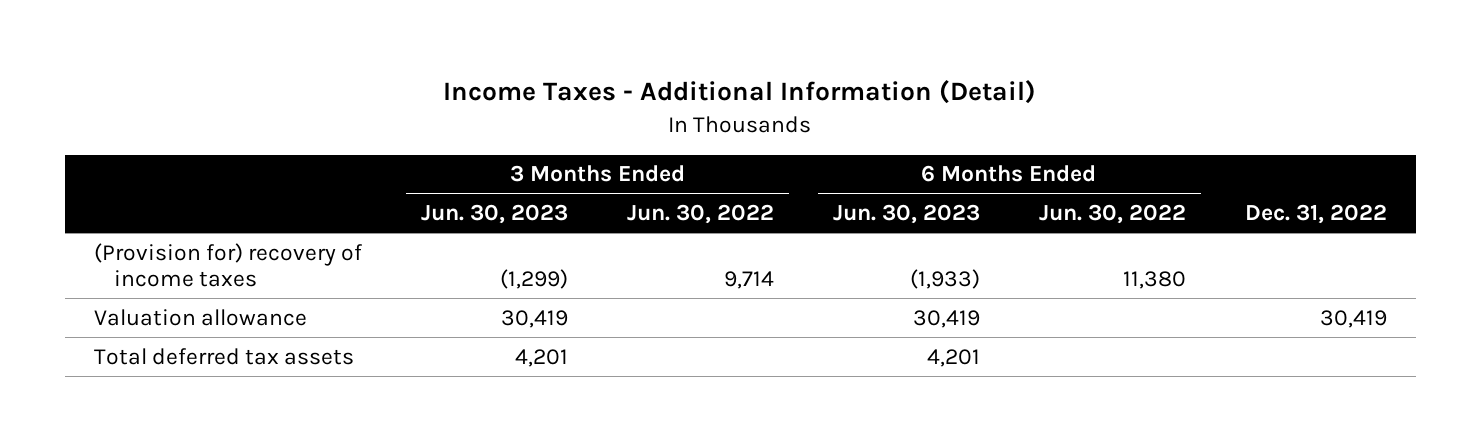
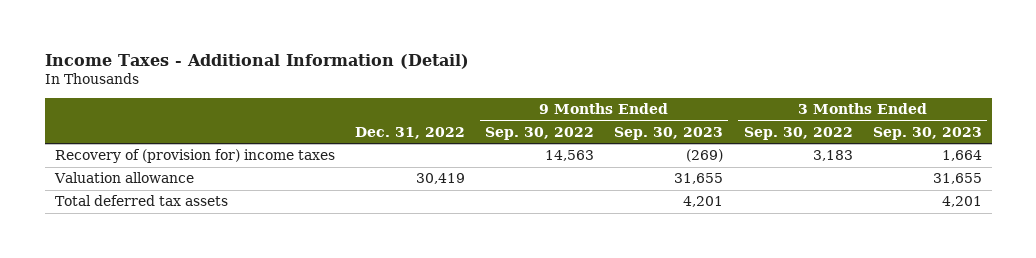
- | 3 Months Ended Jun. 30, 2023 | 3 Months Ended Jun. 30, 2022 | 6 Months Ended Jun. 30, 2023 | 6 Months Ended Jun. 30, 2022 | Dec. 31, 2022
+ | Dec. 31, 2022 | 9 Months Ended Sep. 30, 2022 | 9 Months Ended Sep. 30, 2023 | 3 Months Ended Sep. 30, 2022 | 3 Months Ended Sep. 30, 2023
- (Provision for) recovery of income taxes | (1,299) | 9,714 | (1,933) | 11,380 |
+ Recovery of (provision for) income taxes | | 14,563 | (269) | 3,183 | 1,664

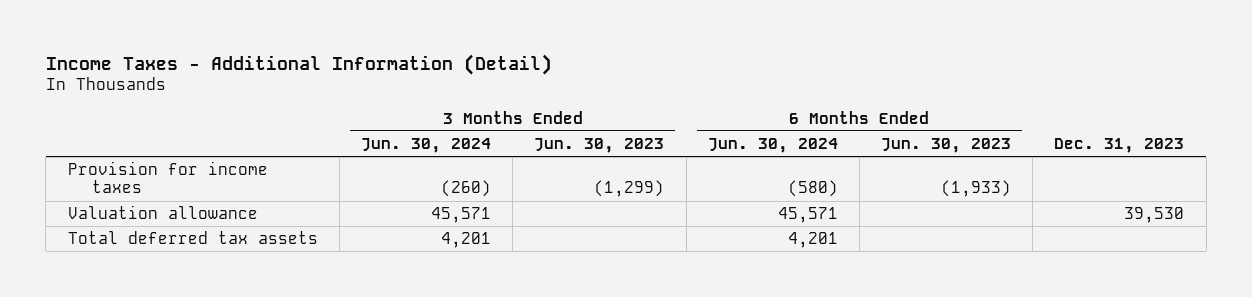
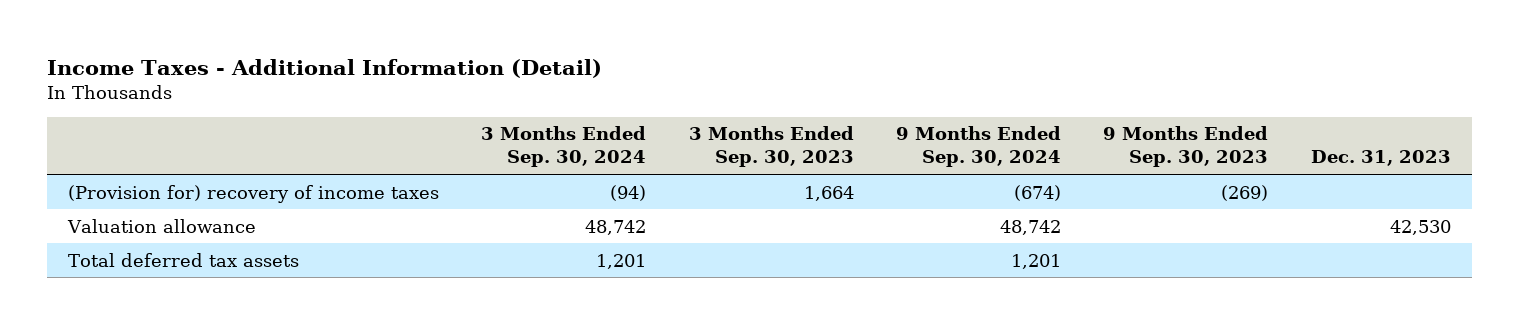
- | 3 Months Ended Jun. 30, 2024 | 3 Months Ended Jun. 30, 2023 | 6 Months Ended Jun. 30, 2024 | 6 Months Ended Jun. 30, 2023 | Dec. 31, 2023
+ | 3 Months Ended Sep. 30, 2024 | 3 Months Ended Sep. 30, 2023 | 9 Months Ended Sep. 30, 2024 | 9 Months Ended Sep. 30, 2023 | Dec. 31, 2023
- Provision for income taxes | (260) | (1,299) | (580) | (1,933) |
- Valuation allowance | 45,571 | | 45,571 | | 39,530
+ (Provision for) recovery of income taxes | (94) | 1,664 | (674) | (269) |
+ Valuation allowance | 48,742 | | 48,742 | | 42,530

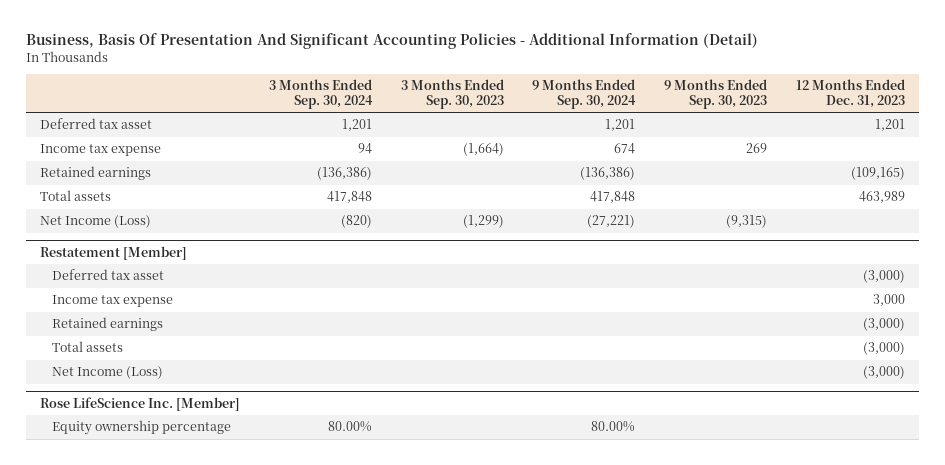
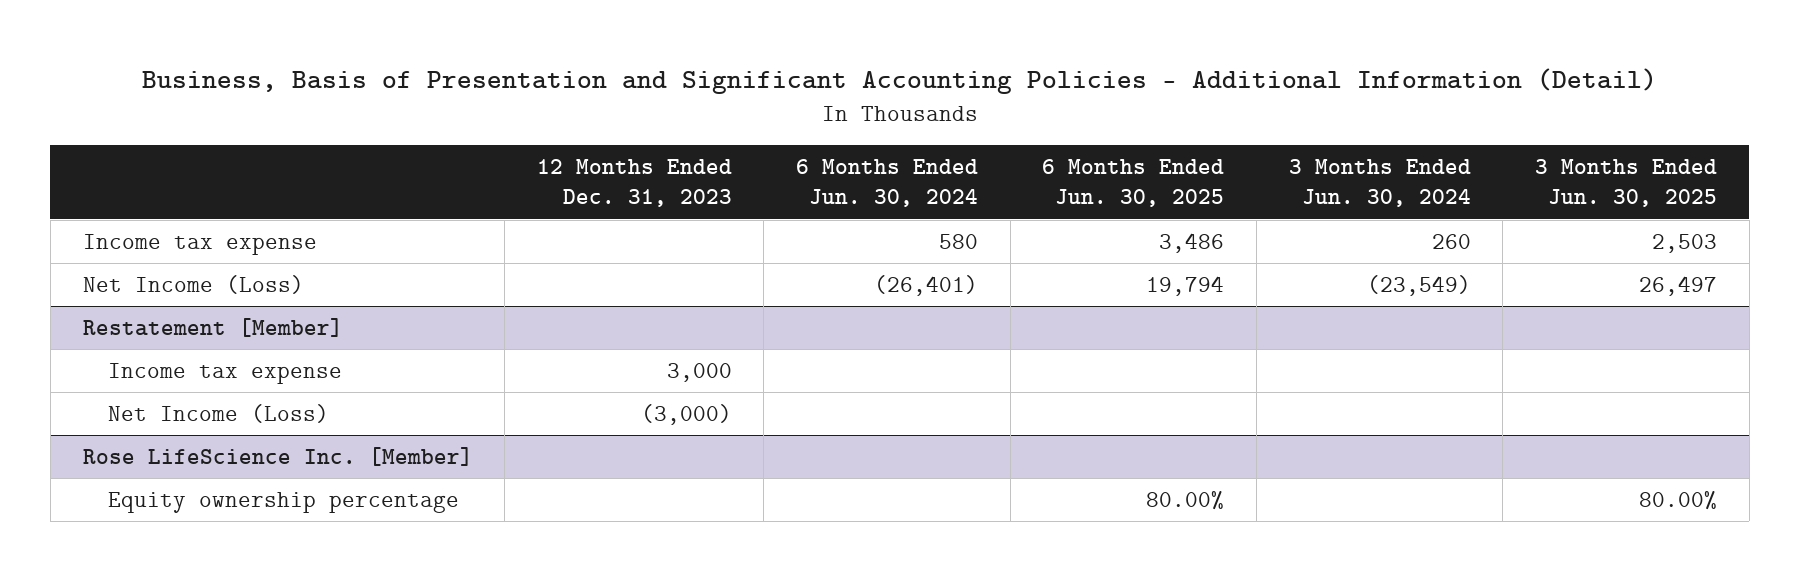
- Business, Basis Of Presentation And Significant Accounting Policies - Additional Information (Detail)
+ Business, Basis of Presentation and Significant Accounting Policies - Additional Information (Detail)
- | 3 Months Ended Sep. 30, 2024 | 3 Months Ended Sep. 30, 2023 | 9 Months Ended Sep. 30, 2024 | 9 Months Ended Sep. 30, 2023 | 12 Months Ended Dec. 31, 2023
+ | 12 Months Ended Dec. 31, 2023 | 6 Months Ended Jun. 30, 2024 | 6 Months Ended Jun. 30, 2025 | 3 Months Ended Jun. 30, 2024 | 3 Months Ended Jun. 30, 2025
- Deferred tax asset | 1,201 | | 1,201 | | 1,201
- Retained earnings | (136,386) | | (136,386) | | (109,165)
- Total assets | 417,848 | | 417,848 | | 463,989
@ Restatement [Member]
- Deferred tax asset | | | | | (3,000)
- Retained earnings | | | | | (3,000)
- Total assets | | | | | (3,000)

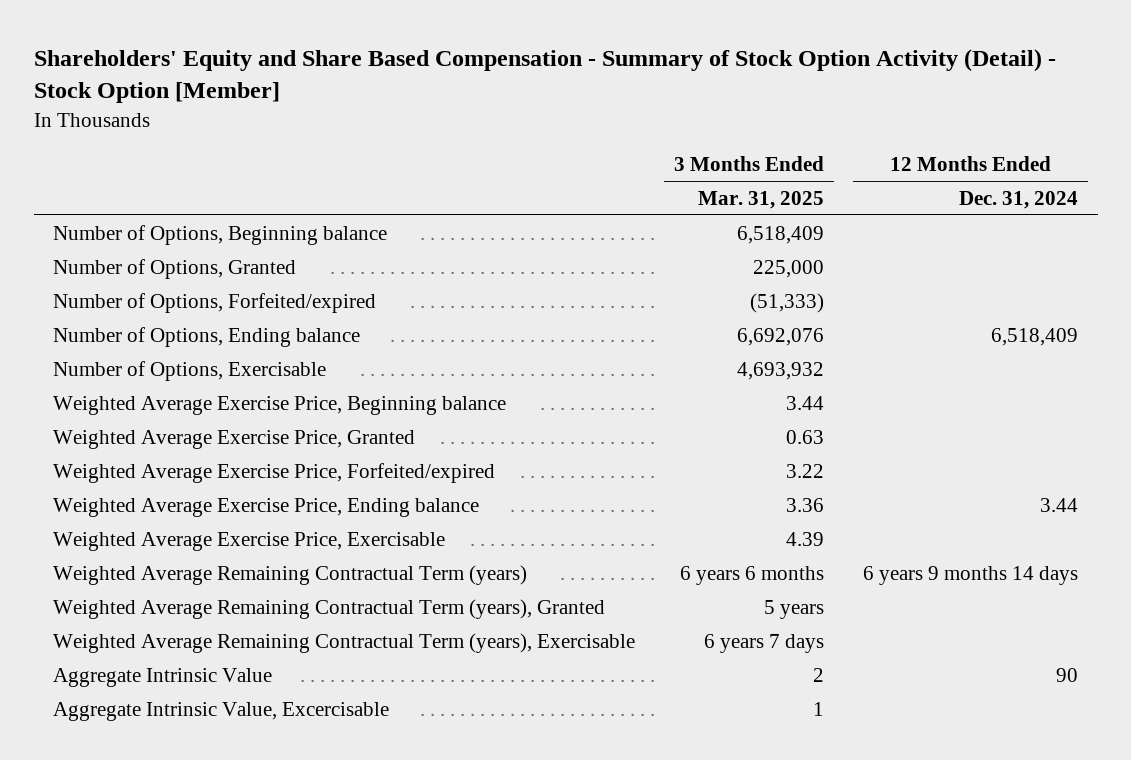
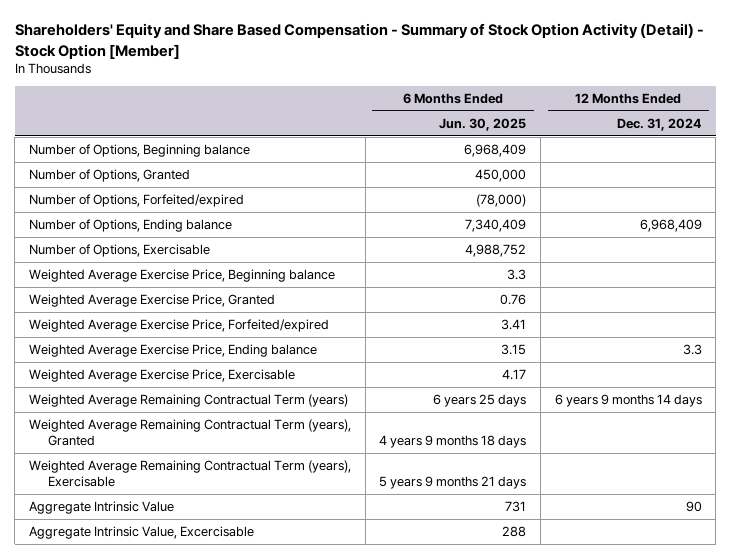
- | 3 Months Ended Mar. 31, 2025 | 12 Months Ended Dec. 31, 2024
+ | 6 Months Ended Jun. 30, 2025 | 12 Months Ended Dec. 31, 2024
- Number of Options, Ending balance | 6,692,076 | 6,518,409
+ Number of Options, Ending balance | 7,340,409 | 6,968,409
- Weighted Average Exercise Price, Ending balance | 3.36 | 3.44
+ Weighted Average Exercise Price, Ending balance | 3.15 | 3.3

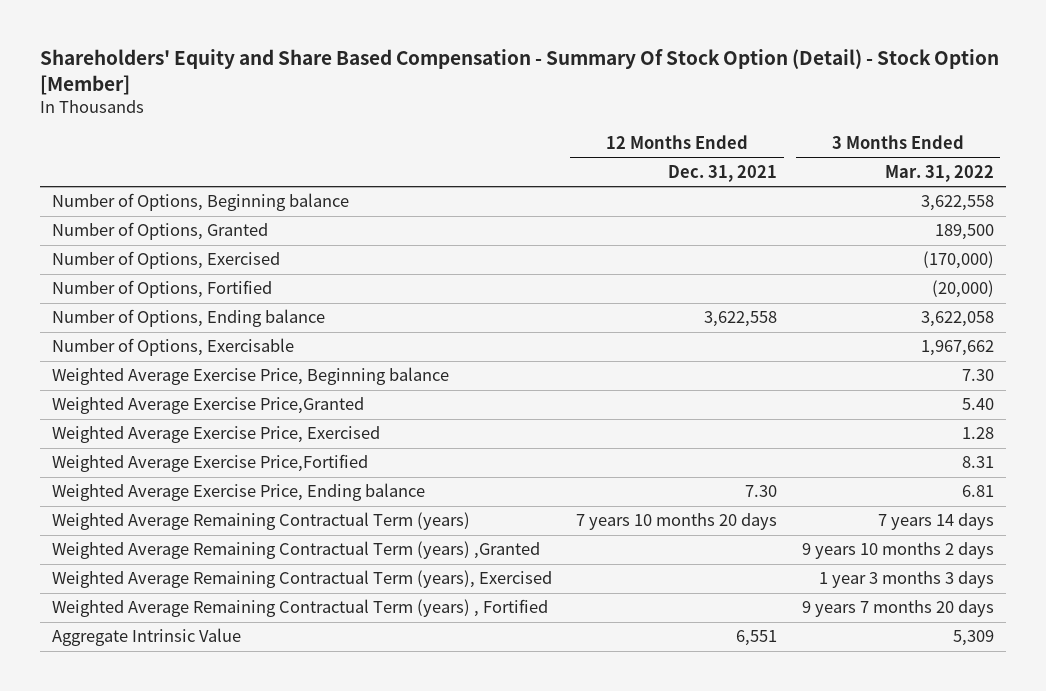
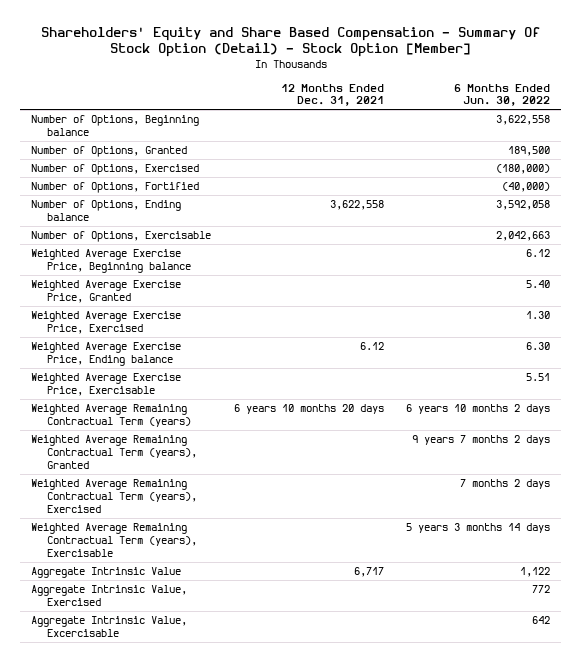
- | 12 Months Ended Dec. 31, 2021 | 3 Months Ended Mar. 31, 2022
+ | 12 Months Ended Dec. 31, 2021 | 6 Months Ended Jun. 30, 2022
- Weighted Average Exercise Price,Granted | | 5.40
+ Weighted Average Exercise Price, Granted | | 5.40
- Weighted Average Exercise Price,Fortified | | 8.31
- Weighted Average Exercise Price, Ending balance | 7.30 | 6.81
- Weighted Average Remaining Contractual Term (years) | 7 years 10 months 20 days | 7 years 14 days
- Weighted Average Remaining Contractual Term (years) ,Granted | | 9 years 10 months 2 days
+ Weighted Average Exercise Price, Ending balance | 6.12 | 6.30
+ Weighted Average Exercise Price, Exercisable | | 5.51
+ Weighted Average Remaining Contractual Term (years) | 6 years 10 months 20 days | 6 years 10 months 2 days
+ Weighted Average Remaining Contractual Term (years), Granted | | 9 years 7 months 2 days
- Weighted Average Remaining Contractual Term (years) , Fortified | | 9 years 7 months 20 days
- Aggregate Intrinsic Value | 6,551 | 5,309
+ Weighted Average Remaining Contractual Term (years), Exercisable | | 5 years 3 months 14 days
+ Aggregate Intrinsic Value | 6,717 | 1,122
+ Aggregate Intrinsic Value, Exercised | | 772
+ Aggregate Intrinsic Value, Excercisable | | 642

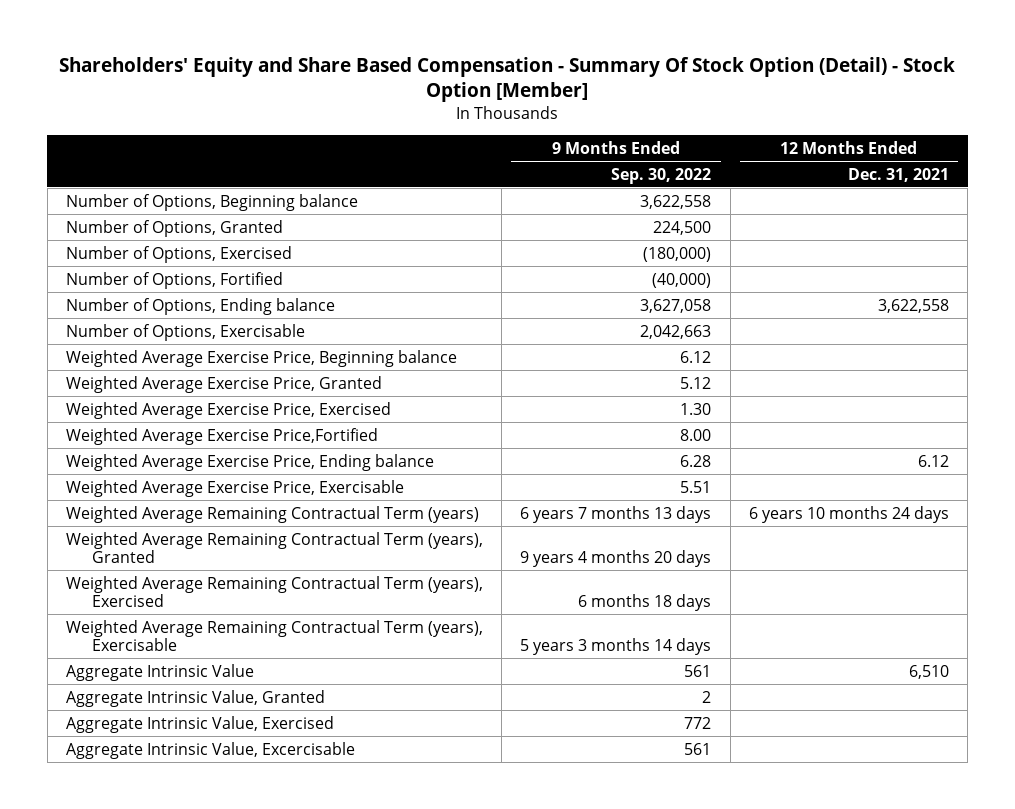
- | 12 Months Ended Dec. 31, 2021 | 6 Months Ended Jun. 30, 2022
+ | 9 Months Ended Sep. 30, 2022 | 12 Months Ended Dec. 31, 2021
+ Weighted Average Exercise Price,Fortified | 8.00 |
- Weighted Average Remaining Contractual Term (years) | 6 years 10 months 20 days | 6 years 10 months 2 days
+ Weighted Average Remaining Contractual Term (years) | 6 years 7 months 13 days | 6 years 10 months 24 days
- Aggregate Intrinsic Value | 6,717 | 1,122
+ Aggregate Intrinsic Value | 561 | 6,510
+ Aggregate Intrinsic Value, Granted | 2 |

